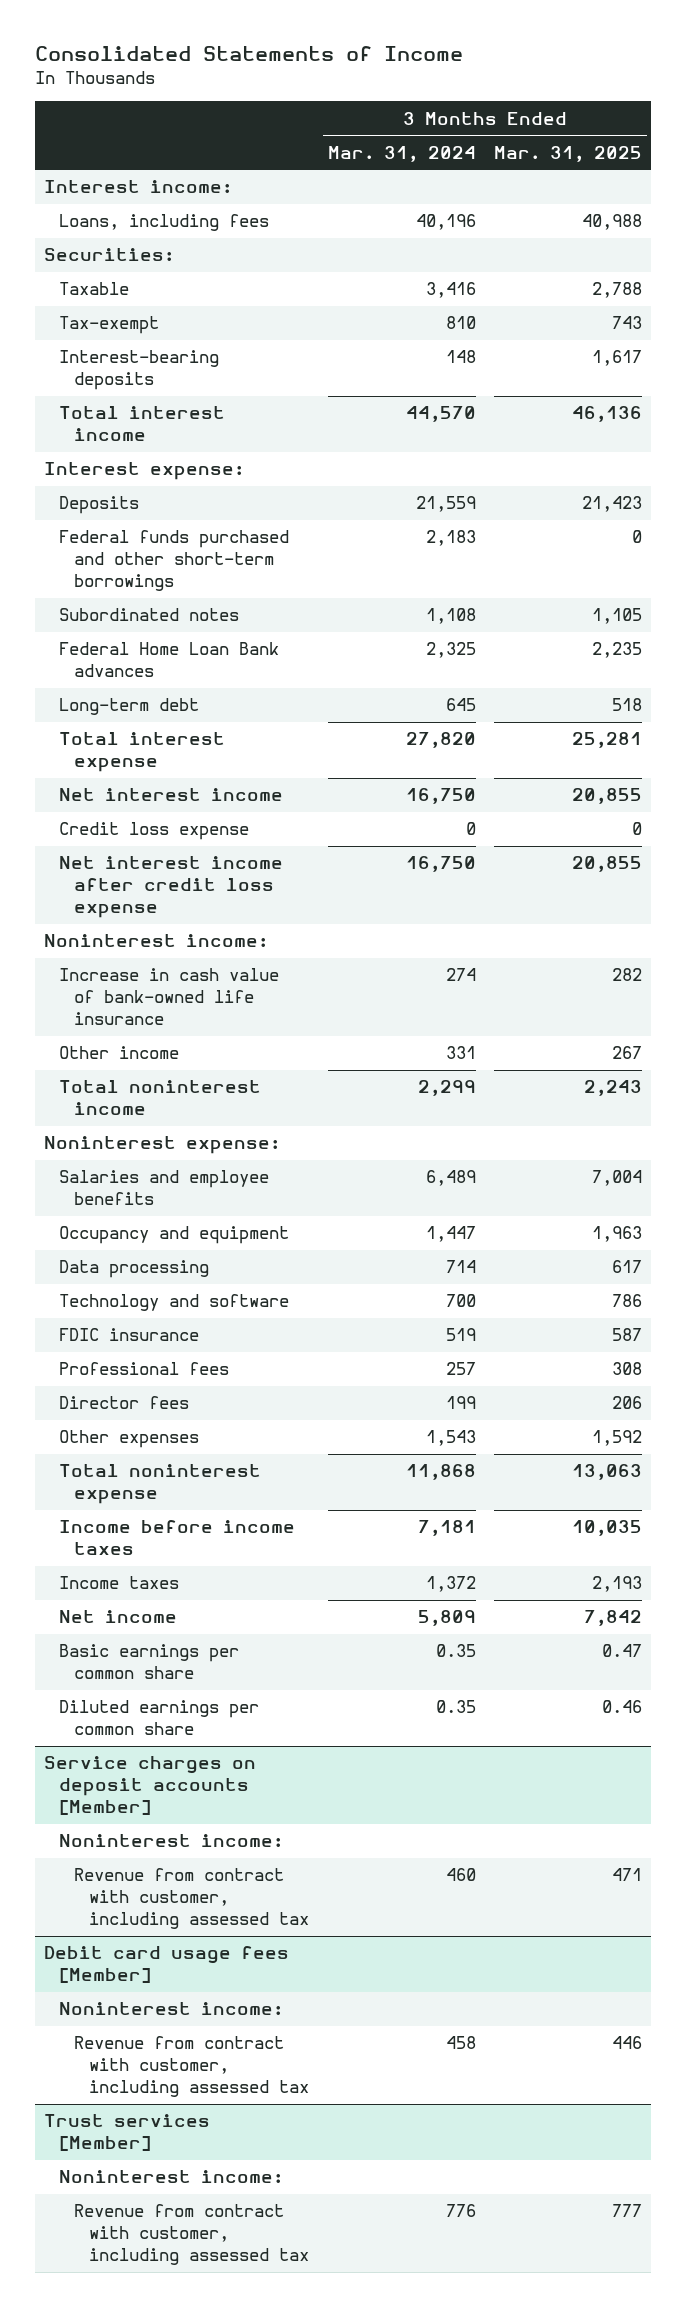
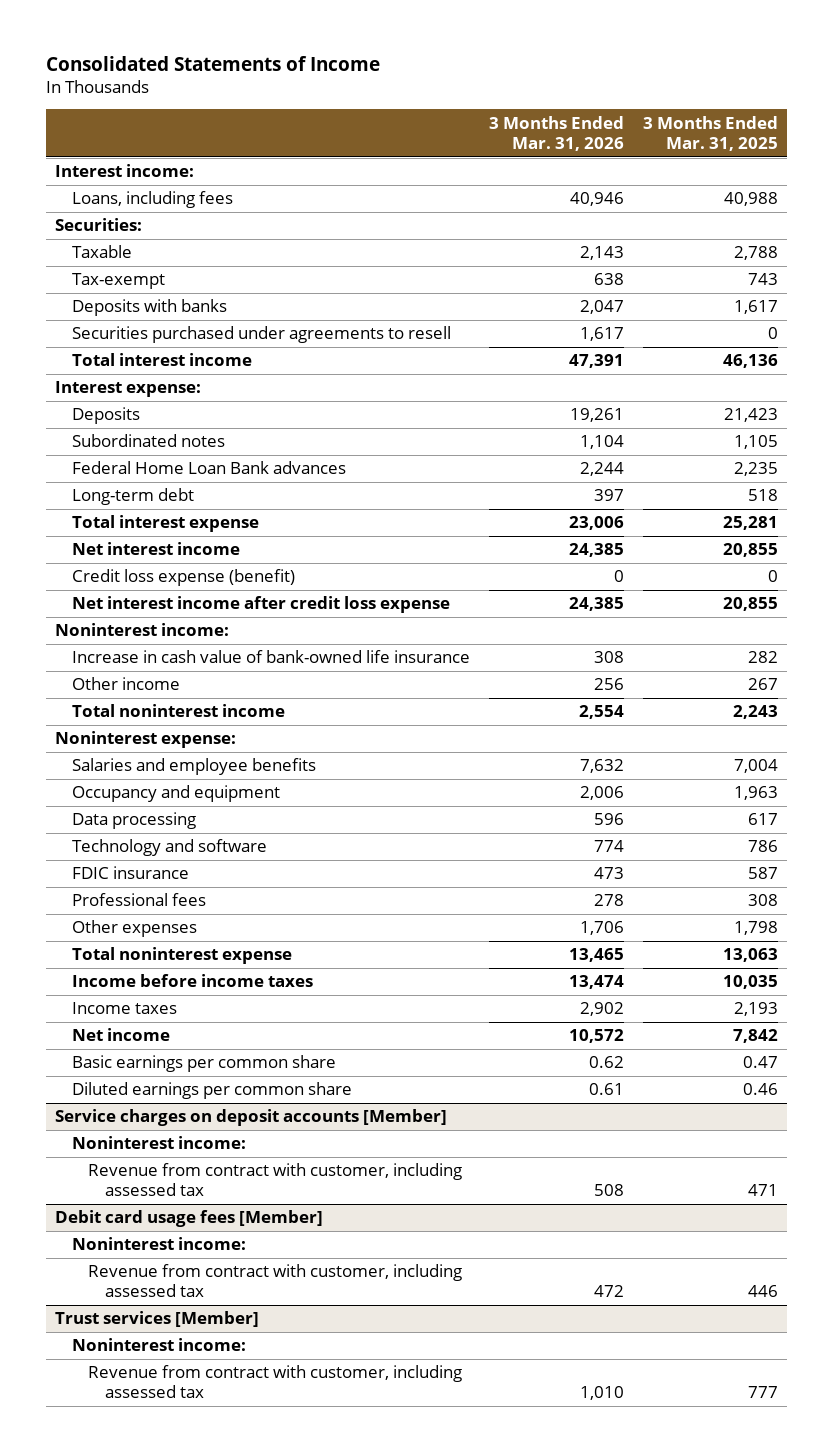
- | 3 Months Ended Mar. 31, 2024 | 3 Months Ended Mar. 31, 2025
+ | 3 Months Ended Mar. 31, 2026 | 3 Months Ended Mar. 31, 2025
- Interest-bearing deposits | 148 | 1,617
+ Deposits with banks | 2,047 | 1,617
+ Securities purchased under agreements to resell | 1,617 | 0
- Federal funds purchased and other short-term borrowings | 2,183 | 0
- Credit loss expense | 0 | 0
+ Credit loss expense (benefit) | 0 | 0
- Director fees | 199 | 206
- Other expenses | 1,543 | 1,592
+ Other expenses | 1,706 | 1,798

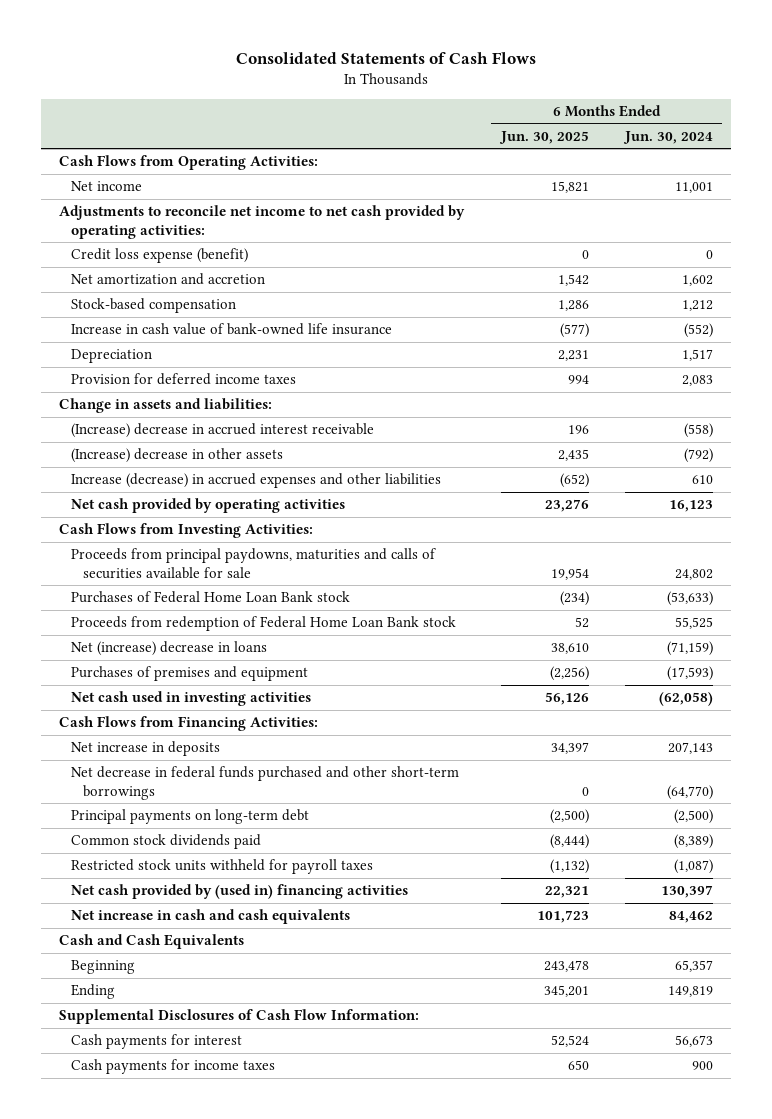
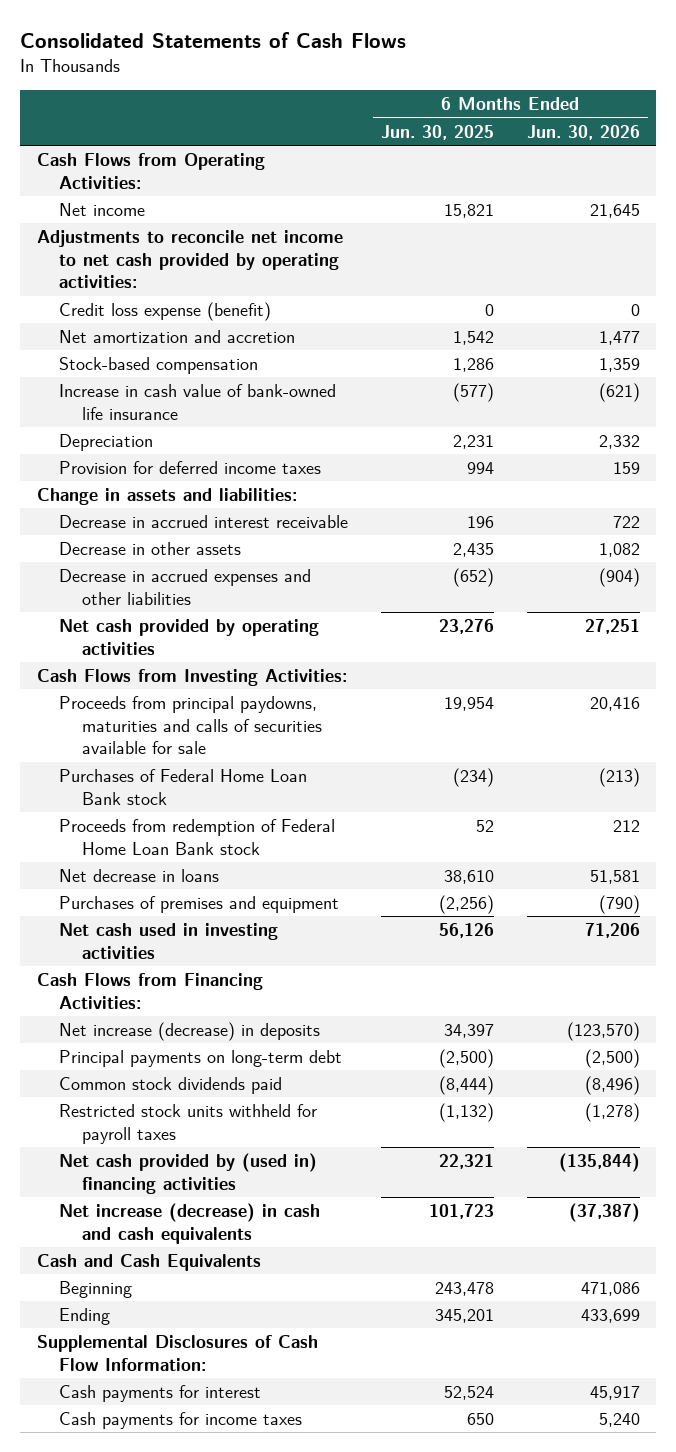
- | 6 Months Ended Jun. 30, 2025 | 6 Months Ended Jun. 30, 2024
+ | 6 Months Ended Jun. 30, 2025 | 6 Months Ended Jun. 30, 2026
- (Increase) decrease in accrued interest receivable | 196 | (558)
- (Increase) decrease in other assets | 2,435 | (792)
- Increase (decrease) in accrued expenses and other liabilities | (652) | 610
+ Decrease in accrued interest receivable | 196 | 722
+ Decrease in other assets | 2,435 | 1,082
+ Decrease in accrued expenses and other liabilities | (652) | (904)
- Net (increase) decrease in loans | 38,610 | (71,159)
+ Net decrease in loans | 38,610 | 51,581
- Net increase in deposits | 34,397 | 207,143
- Net decrease in federal funds purchased and other short-term borrowings | 0 | (64,770)
+ Net increase (decrease) in deposits | 34,397 | (123,570)
- Net increase in cash and cash equivalents | 101,723 | 84,462
+ Net increase (decrease) in cash and cash equivalents | 101,723 | (37,387)

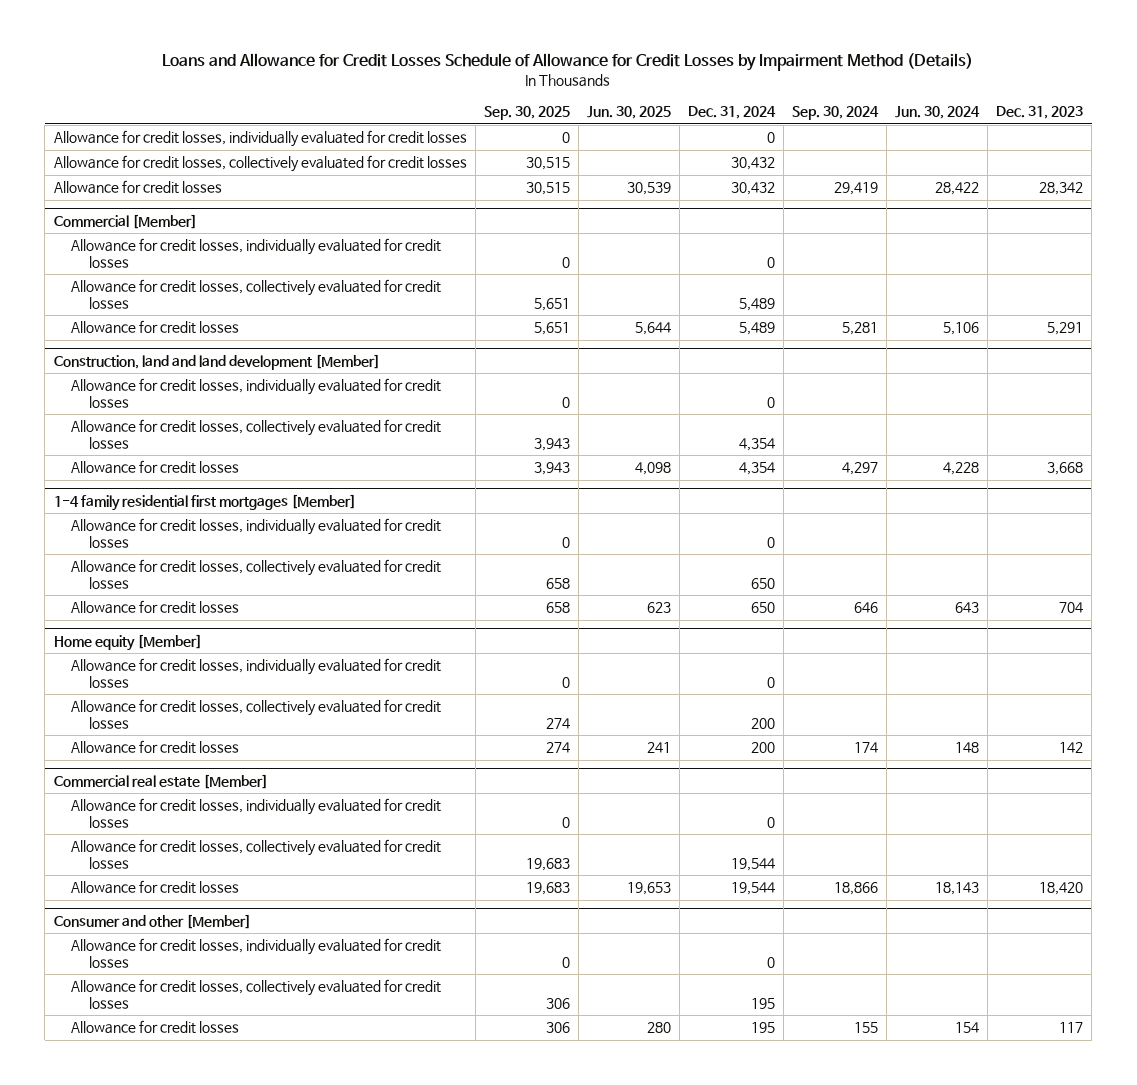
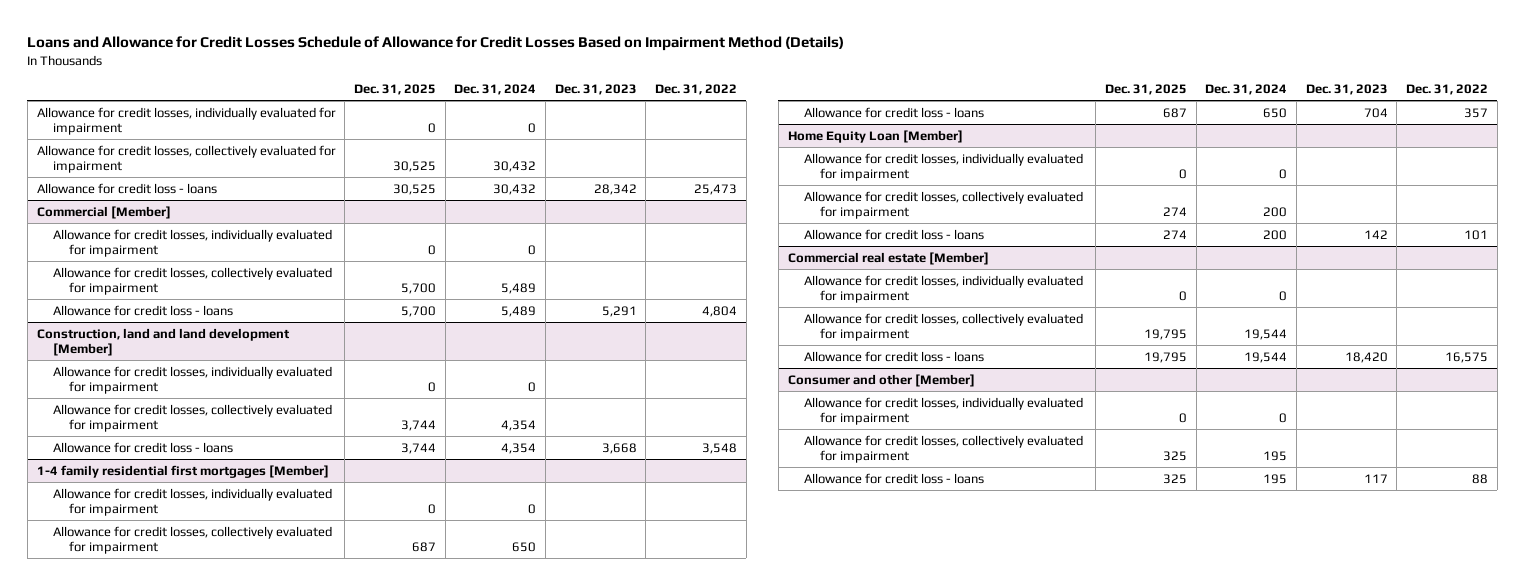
- Loans and Allowance for Credit Losses Schedule of Allowance for Credit Losses by Impairment Method (Details)
+ Loans and Allowance for Credit Losses Schedule of Allowance for Credit Losses Based on Impairment Method (Details)
- | Sep. 30, 2025 | Jun. 30, 2025 | Dec. 31, 2024 | Sep. 30, 2024 | Jun. 30, 2024 | Dec. 31, 2023
+ | Dec. 31, 2025 | Dec. 31, 2024 | Dec. 31, 2023 | Dec. 31, 2022
- Allowance for credit losses, individually evaluated for credit losses | 0 | | 0 | | |
- Allowance for credit losses, collectively evaluated for credit losses | 30,515 | | 30,432 | | |
- Allowance for credit losses | 30,515 | 30,539 | 30,432 | 29,419 | 28,422 | 28,342
+ Allowance for credit losses, individually evaluated for impairment | 0 | 0 | |
+ Allowance for credit losses, collectively evaluated for impairment | 30,525 | 30,432 | |
+ Allowance for credit loss - loans | 30,525 | 30,432 | 28,342 | 25,473
@ Commercial [Member]
- Allowance for credit losses, individually evaluated for credit losses | 0 | | 0 | | |
- Allowance for credit losses, collectively evaluated for credit losses | 5,651 | | 5,489 | | |
- Allowance for credit losses | 5,651 | 5,644 | 5,489 | 5,281 | 5,106 | 5,291
+ Allowance for credit losses, individually evaluated for impairment | 0 | 0 | |
+ Allowance for credit losses, collectively evaluated for impairment | 5,700 | 5,489 | |
+ Allowance for credit loss - loans | 5,700 | 5,489 | 5,291 | 4,804
@ Construction, land and land development [Member]
- Allowance for credit losses, individually evaluated for credit losses | 0 | | 0 | | |
- Allowance for credit losses, collectively evaluated for credit losses | 3,943 | | 4,354 | | |
- Allowance for credit losses | 3,943 | 4,098 | 4,354 | 4,297 | 4,228 | 3,668
+ Allowance for credit losses, individually evaluated for impairment | 0 | 0 | |
+ Allowance for credit losses, collectively evaluated for impairment | 3,744 | 4,354 | |
+ Allowance for credit loss - loans | 3,744 | 4,354 | 3,668 | 3,548
@ 1-4 family residential first mortgages [Member]
- Allowance for credit losses, individually evaluated for credit losses | 0 | | 0 | | |
- Allowance for credit losses, collectively evaluated for credit losses | 658 | | 650 | | |
- Allowance for credit losses | 658 | 623 | 650 | 646 | 643 | 704
- Home equity [Member]
- Allowance for credit losses, individually evaluated for credit losses | 0 | | 0 | | |
- Allowance for credit losses, collectively evaluated for credit losses | 274 | | 200 | | |
- Allowance for credit losses | 274 | 241 | 200 | 174 | 148 | 142
@ 1-4 family residential first mortgages [Member]
+ Allowance for credit losses, individually evaluated for impairment | 0 | 0 | |
+ Allowance for credit losses, collectively evaluated for impairment | 687 | 650 | |
+ Allowance for credit loss - loans | 687 | 650 | 704 | 357
+ Home Equity Loan [Member]
+ Allowance for credit losses, individually evaluated for impairment | 0 | 0 | |
+ Allowance for credit losses, collectively evaluated for impairment | 274 | 200 | |
+ Allowance for credit loss - loans | 274 | 200 | 142 | 101
@ Commercial real estate [Member]
- Allowance for credit losses, individually evaluated for credit losses | 0 | | 0 | | |
- Allowance for credit losses, collectively evaluated for credit losses | 19,683 | | 19,544 | | |
- Allowance for credit losses | 19,683 | 19,653 | 19,544 | 18,866 | 18,143 | 18,420
+ Allowance for credit losses, individually evaluated for impairment | 0 | 0 | |
+ Allowance for credit losses, collectively evaluated for impairment | 19,795 | 19,544 | |
+ Allowance for credit loss - loans | 19,795 | 19,544 | 18,420 | 16,575
@ Consumer and other [Member]
- Allowance for credit losses, individually evaluated for credit losses | 0 | | 0 | | |
- Allowance for credit losses, collectively evaluated for credit losses | 306 | | 195 | | |
- Allowance for credit losses | 306 | 280 | 195 | 155 | 154 | 117
+ Allowance for credit losses, individually evaluated for impairment | 0 | 0 | |
+ Allowance for credit losses, collectively evaluated for impairment | 325 | 195 | |
+ Allowance for credit loss - loans | 325 | 195 | 117 | 88

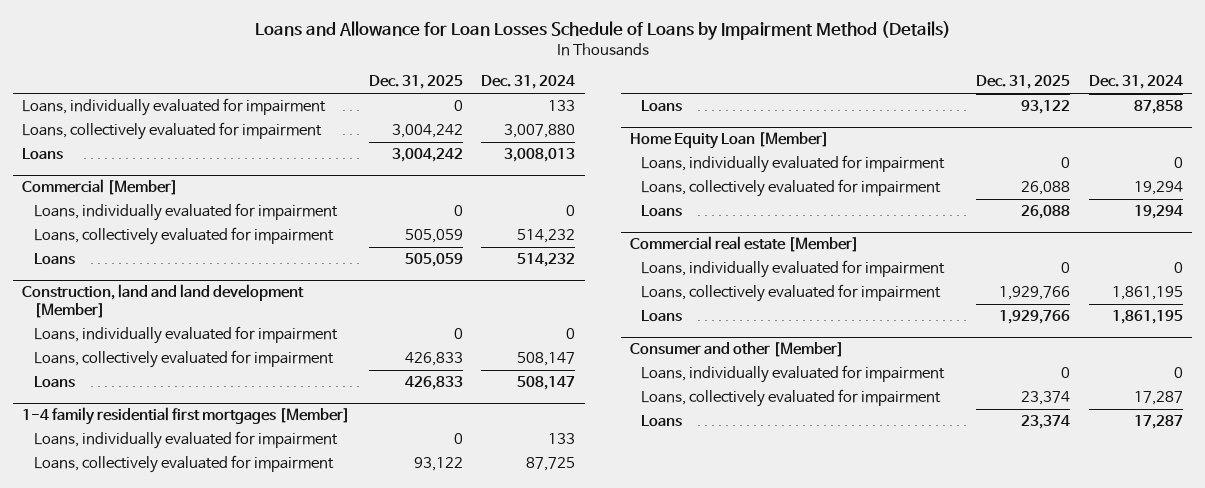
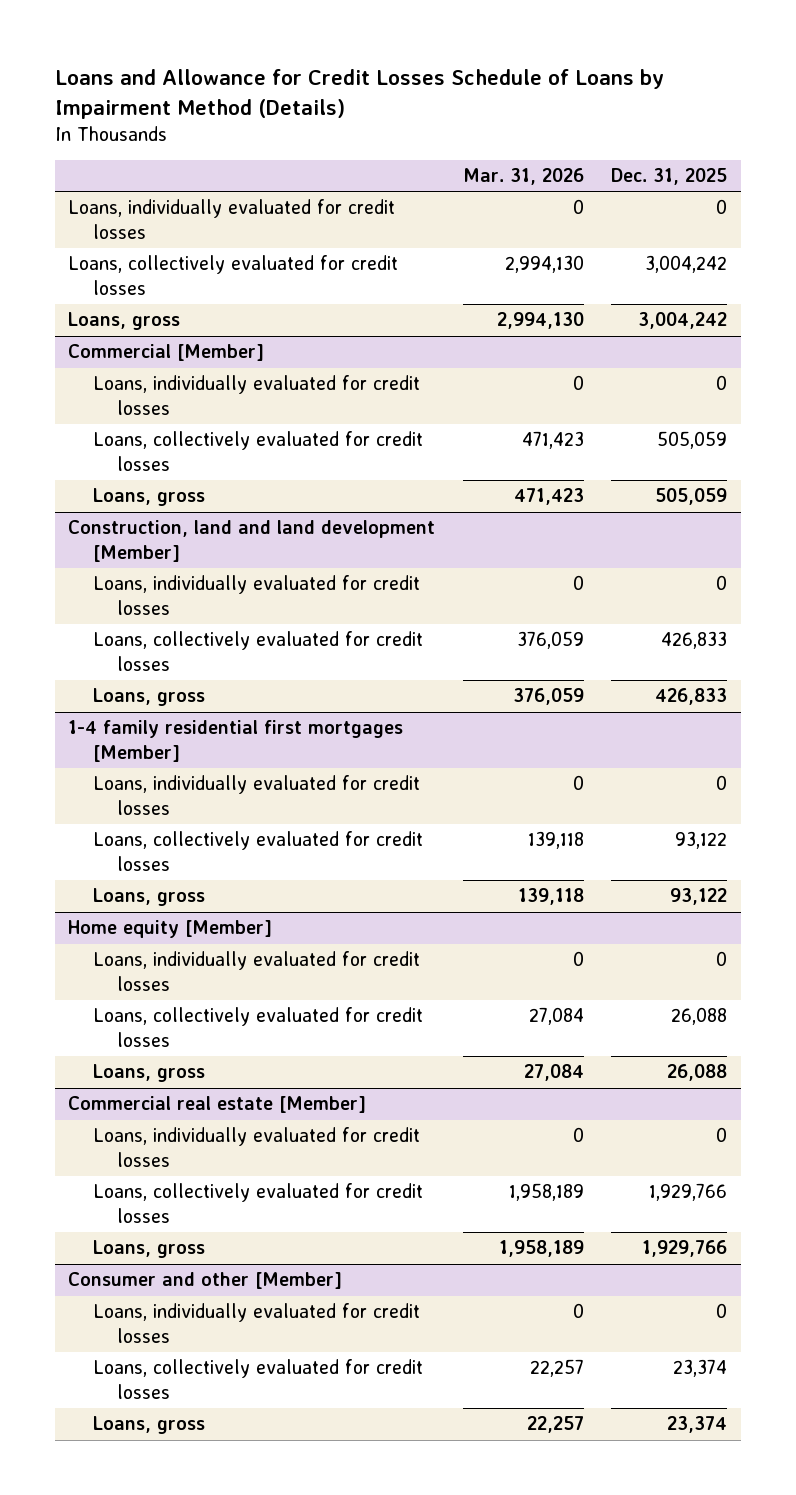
- Loans and Allowance for Loan Losses Schedule of Loans by Impairment Method (Details)
+ Loans and Allowance for Credit Losses Schedule of Loans by Impairment Method (Details)
- | Dec. 31, 2025 | Dec. 31, 2024
+ | Mar. 31, 2026 | Dec. 31, 2025
- Loans, individually evaluated for impairment | 0 | 133
- Loans, collectively evaluated for impairment | 3,004,242 | 3,007,880
- Loans | 3,004,242 | 3,008,013
+ Loans, individually evaluated for credit losses | 0 | 0
+ Loans, collectively evaluated for credit losses | 2,994,130 | 3,004,242
+ Loans, gross | 2,994,130 | 3,004,242
@ Commercial [Member]
- Loans, individually evaluated for impairment | 0 | 0
- Loans, collectively evaluated for impairment | 505,059 | 514,232
- Loans | 505,059 | 514,232
+ Loans, individually evaluated for credit losses | 0 | 0
+ Loans, collectively evaluated for credit losses | 471,423 | 505,059
+ Loans, gross | 471,423 | 505,059
@ Construction, land and land development [Member]
- Loans, individually evaluated for impairment | 0 | 0
- Loans, collectively evaluated for impairment | 426,833 | 508,147
- Loans | 426,833 | 508,147
+ Loans, individually evaluated for credit losses | 0 | 0
+ Loans, collectively evaluated for credit losses | 376,059 | 426,833
+ Loans, gross | 376,059 | 426,833
@ 1-4 family residential first mortgages [Member]
- Loans, individually evaluated for impairment | 0 | 133
- Loans, collectively evaluated for impairment | 93,122 | 87,725
- Loans | 93,122 | 87,858
- Home Equity Loan [Member]
- Loans, individually evaluated for impairment | 0 | 0
- Loans, collectively evaluated for impairment | 26,088 | 19,294
- Loans | 26,088 | 19,294
@ 1-4 family residential first mortgages [Member]
+ Loans, individually evaluated for credit losses | 0 | 0
+ Loans, collectively evaluated for credit losses | 139,118 | 93,122
+ Loans, gross | 139,118 | 93,122
+ Home equity [Member]
+ Loans, individually evaluated for credit losses | 0 | 0
+ Loans, collectively evaluated for credit losses | 27,084 | 26,088
+ Loans, gross | 27,084 | 26,088
@ Commercial real estate [Member]
- Loans, individually evaluated for impairment | 0 | 0
- Loans, collectively evaluated for impairment | 1,929,766 | 1,861,195
- Loans | 1,929,766 | 1,861,195
+ Loans, individually evaluated for credit losses | 0 | 0
+ Loans, collectively evaluated for credit losses | 1,958,189 | 1,929,766
+ Loans, gross | 1,958,189 | 1,929,766
@ Consumer and other [Member]
- Loans, individually evaluated for impairment | 0 | 0
- Loans, collectively evaluated for impairment | 23,374 | 17,287
- Loans | 23,374 | 17,287
+ Loans, individually evaluated for credit losses | 0 | 0
+ Loans, collectively evaluated for credit losses | 22,257 | 23,374
+ Loans, gross | 22,257 | 23,374

